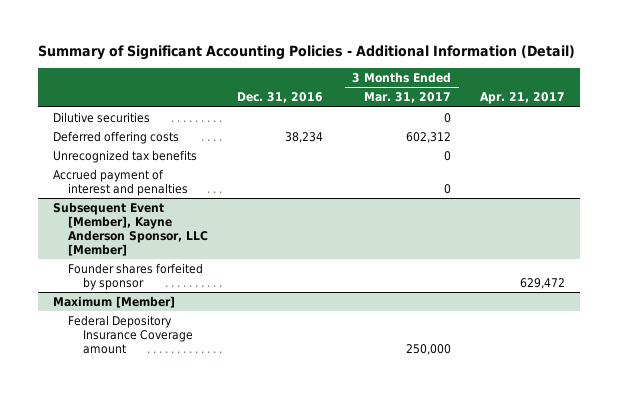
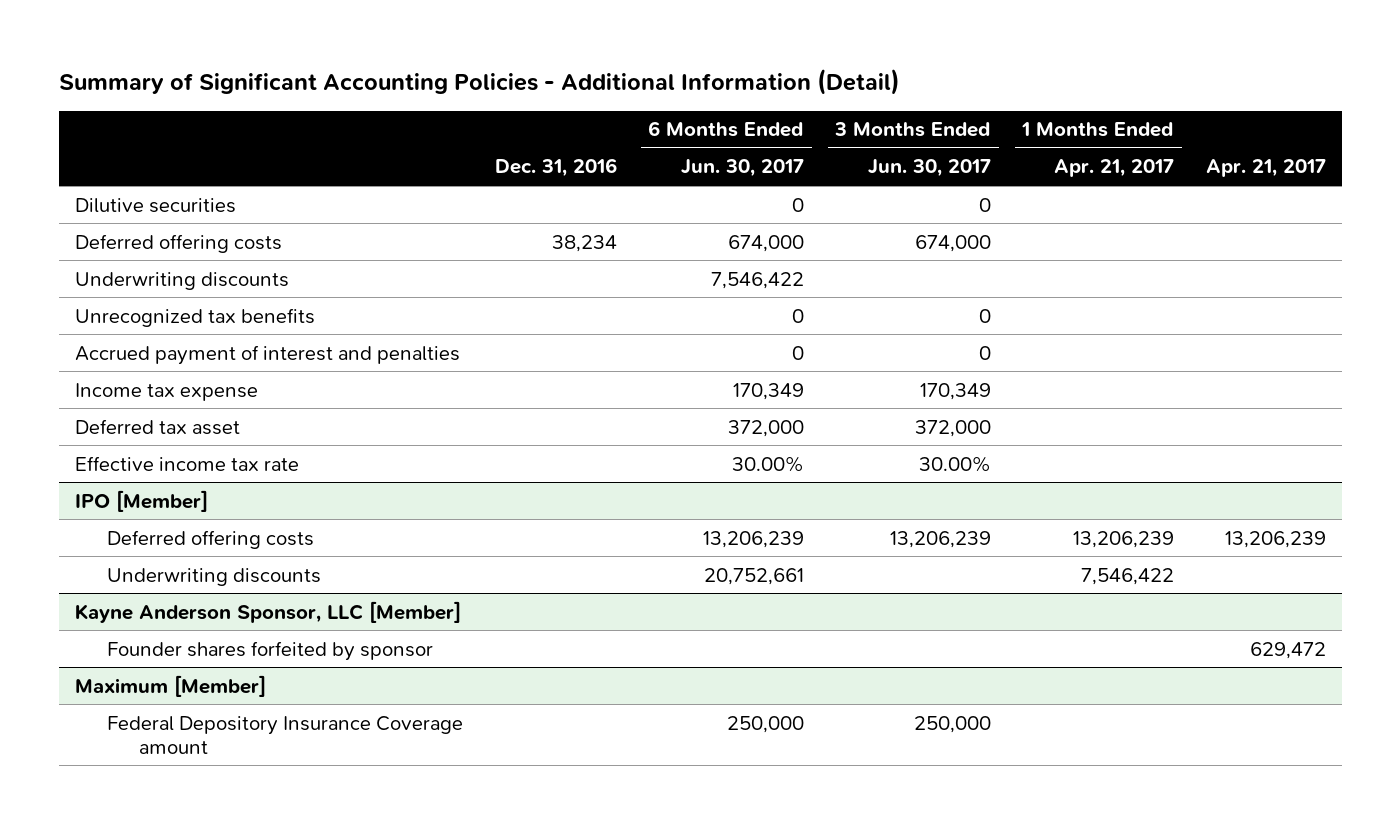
- | Dec. 31, 2016 | 3 Months Ended Mar. 31, 2017 | Apr. 21, 2017
+ | Dec. 31, 2016 | 6 Months Ended Jun. 30, 2017 | 3 Months Ended Jun. 30, 2017 | 1 Months Ended Apr. 21, 2017 | Apr. 21, 2017
+ Underwriting discounts | | 7,546,422 | | |
- Subsequent Event [Member], Kayne Anderson Sponsor, LLC [Member]
+ Income tax expense | | 170,349 | 170,349 | |
+ Deferred tax asset | | 372,000 | 372,000 | |
+ Effective income tax rate | | 30.00% | 30.00% | |
+ IPO [Member]
+ Deferred offering costs | | 13,206,239 | 13,206,239 | 13,206,239 | 13,206,239
+ Underwriting discounts | | 20,752,661 | | 7,546,422 |
+ Kayne Anderson Sponsor, LLC [Member]

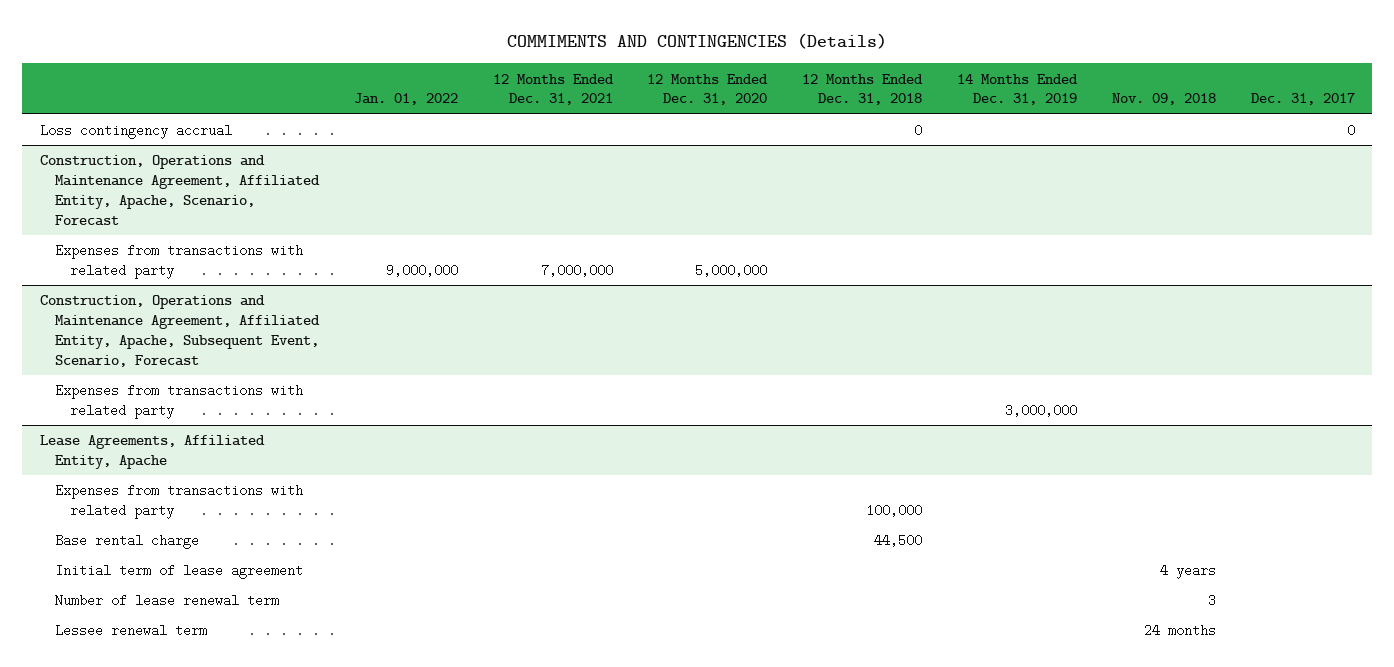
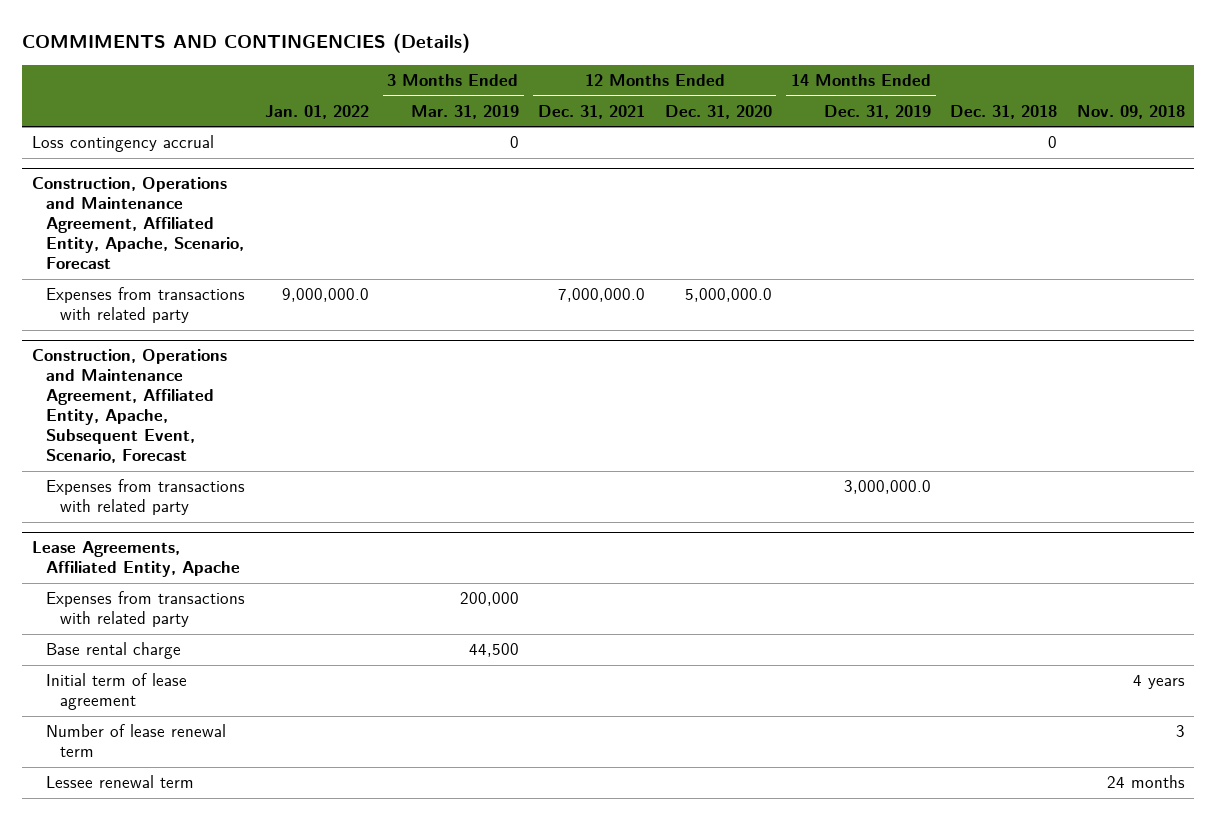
- | Jan. 01, 2022 | 12 Months Ended Dec. 31, 2021 | 12 Months Ended Dec. 31, 2020 | 12 Months Ended Dec. 31, 2018 | 14 Months Ended Dec. 31, 2019 | Nov. 09, 2018 | Dec. 31, 2017
+ | Jan. 01, 2022 | 3 Months Ended Mar. 31, 2019 | 12 Months Ended Dec. 31, 2021 | 12 Months Ended Dec. 31, 2020 | 14 Months Ended Dec. 31, 2019 | Dec. 31, 2018 | Nov. 09, 2018
@ Construction, Operations and Maintenance Agreement, Affiliated Entity, Apache, Scenario, Forecast
- Expenses from transactions with related party | 9,000,000 | 7,000,000 | 5,000,000 | | | |
+ Expenses from transactions with related party | 9,000,000.0 | | 7,000,000.0 | 5,000,000.0 | | |
@ Construction, Operations and Maintenance Agreement, Affiliated Entity, Apache, Subsequent Event, Scenario, Forecast
- Expenses from transactions with related party | | | | | 3,000,000 | |
+ Expenses from transactions with related party | | | | | 3,000,000.0 | |

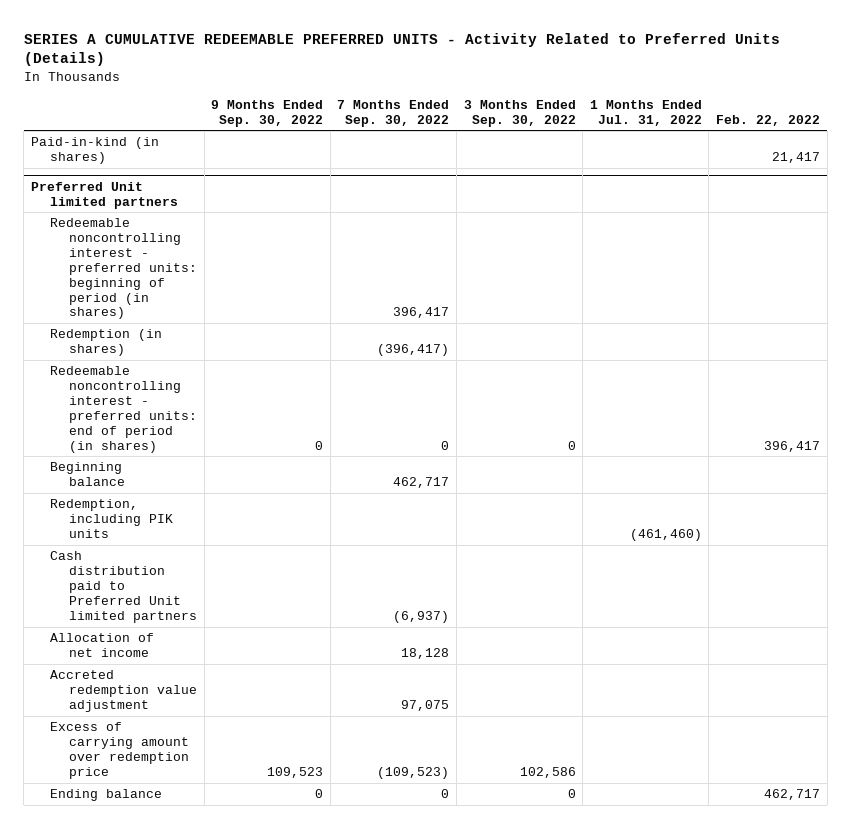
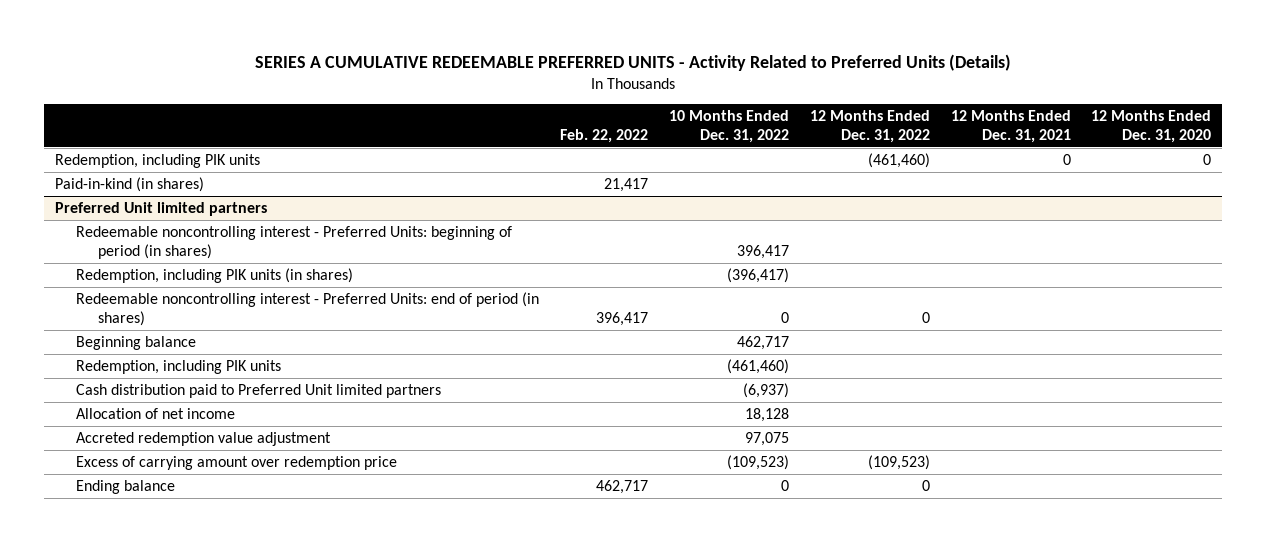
- | 9 Months Ended Sep. 30, 2022 | 7 Months Ended Sep. 30, 2022 | 3 Months Ended Sep. 30, 2022 | 1 Months Ended Jul. 31, 2022 | Feb. 22, 2022
+ | Feb. 22, 2022 | 10 Months Ended Dec. 31, 2022 | 12 Months Ended Dec. 31, 2022 | 12 Months Ended Dec. 31, 2021 | 12 Months Ended Dec. 31, 2020
+ Redemption, including PIK units | | | (461,460) | 0 | 0
@ Preferred Unit limited partners
- Redeemable noncontrolling interest - preferred units: beginning of period (in shares) | | 396,417 | | |
- Redemption (in shares) | | (396,417) | | |
- Redeemable noncontrolling interest - preferred units: end of period (in shares) | 0 | 0 | 0 | | 396,417
+ Redeemable noncontrolling interest - Preferred Units: beginning of period (in shares) | | 396,417 | | |
+ Redemption, including PIK units (in shares) | | (396,417) | | |
+ Redeemable noncontrolling interest - Preferred Units: end of period (in shares) | 396,417 | 0 | 0 | |

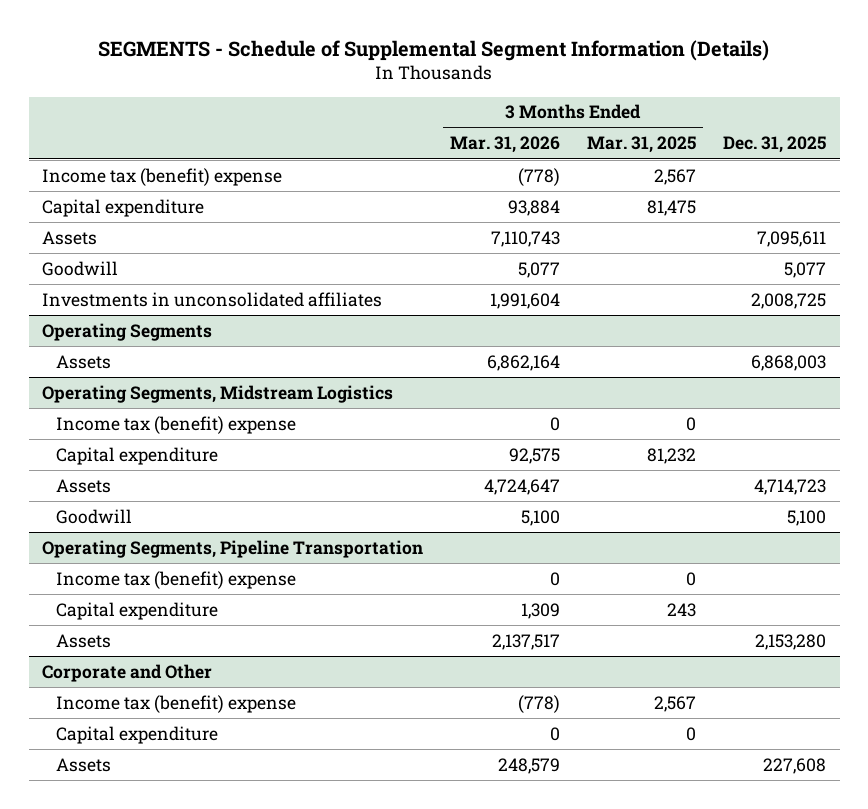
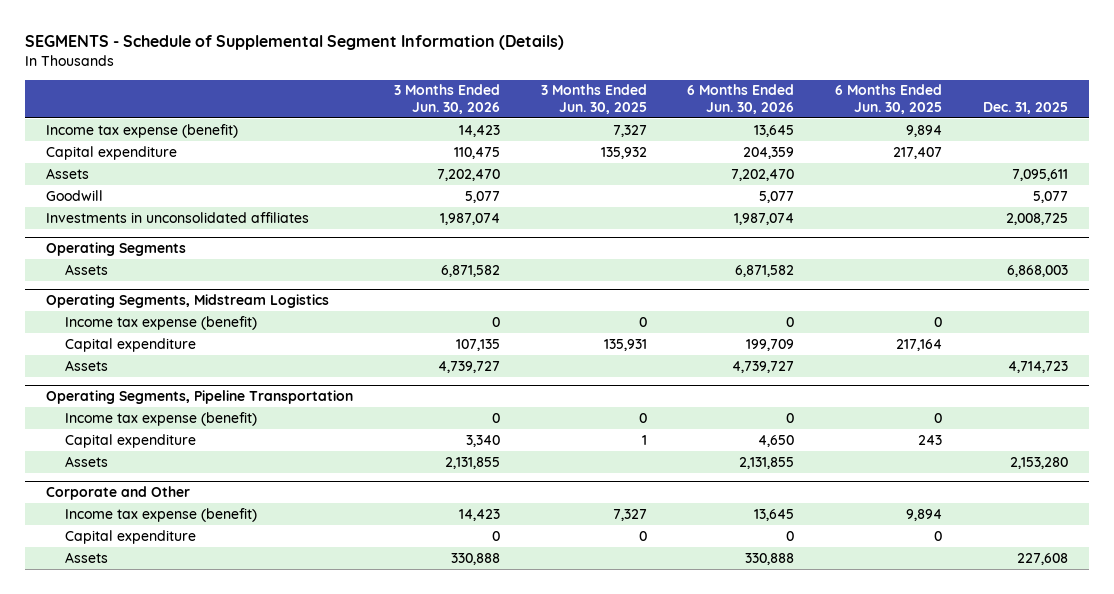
- | 3 Months Ended Mar. 31, 2026 | 3 Months Ended Mar. 31, 2025 | Dec. 31, 2025
+ | 3 Months Ended Jun. 30, 2026 | 3 Months Ended Jun. 30, 2025 | 6 Months Ended Jun. 30, 2026 | 6 Months Ended Jun. 30, 2025 | Dec. 31, 2025
- Income tax (benefit) expense | (778) | 2,567 |
+ Income tax expense (benefit) | 14,423 | 7,327 | 13,645 | 9,894 |
@ Operating Segments, Midstream Logistics
- Income tax (benefit) expense | 0 | 0 |
+ Income tax expense (benefit) | 0 | 0 | 0 | 0 |
- Goodwill | 5,100 | | 5,100
@ Operating Segments, Pipeline Transportation
- Income tax (benefit) expense | 0 | 0 |
+ Income tax expense (benefit) | 0 | 0 | 0 | 0 |
@ Corporate and Other
- Income tax (benefit) expense | (778) | 2,567 |
+ Income tax expense (benefit) | 14,423 | 7,327 | 13,645 | 9,894 |

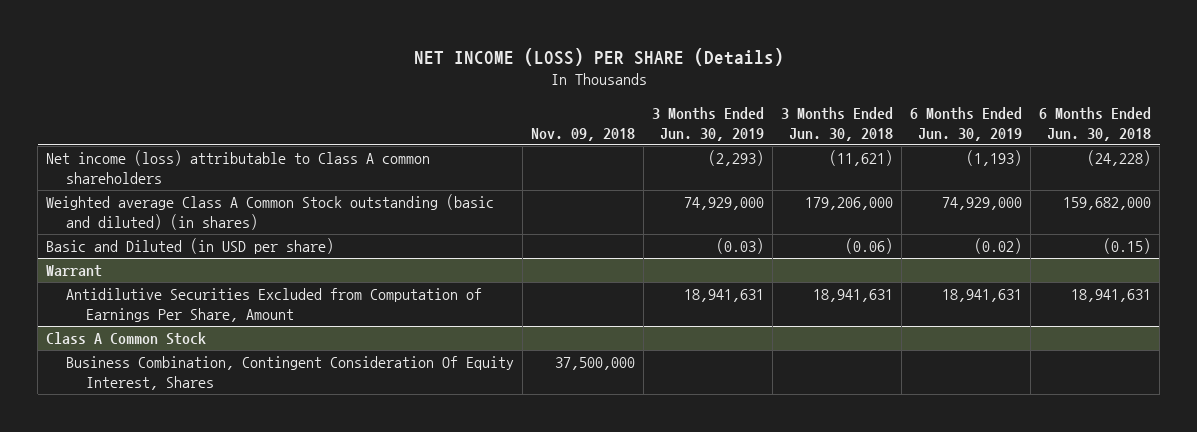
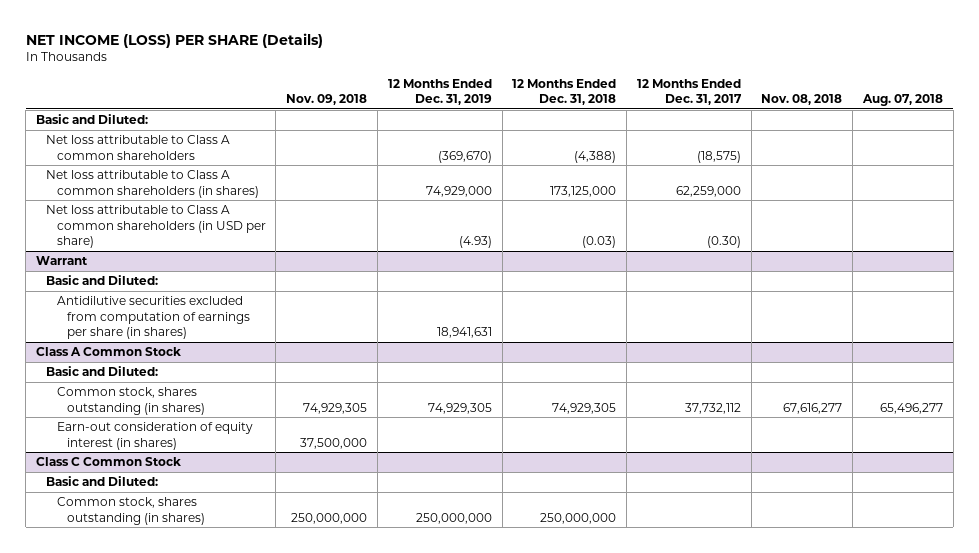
- | Nov. 09, 2018 | 3 Months Ended Jun. 30, 2019 | 3 Months Ended Jun. 30, 2018 | 6 Months Ended Jun. 30, 2019 | 6 Months Ended Jun. 30, 2018
+ | Nov. 09, 2018 | 12 Months Ended Dec. 31, 2019 | 12 Months Ended Dec. 31, 2018 | 12 Months Ended Dec. 31, 2017 | Nov. 08, 2018 | Aug. 07, 2018
- Net income (loss) attributable to Class A common shareholders | | (2,293) | (11,621) | (1,193) | (24,228)
- Weighted average Class A Common Stock outstanding (basic and diluted) (in shares) | | 74,929,000 | 179,206,000 | 74,929,000 | 159,682,000
- Basic and Diluted (in USD per share) | | (0.03) | (0.06) | (0.02) | (0.15)
+ Basic and Diluted:
+ Net loss attributable to Class A common shareholders | | (369,670) | (4,388) | (18,575) | |
+ Net loss attributable to Class A common shareholders (in shares) | | 74,929,000 | 173,125,000 | 62,259,000 | |
+ Net loss attributable to Class A common shareholders (in USD per share) | | (4.93) | (0.03) | (0.30) | |
@ Warrant
- Antidilutive Securities Excluded from Computation of Earnings Per Share, Amount | | 18,941,631 | 18,941,631 | 18,941,631 | 18,941,631
+ Basic and Diluted:
+ Antidilutive securities excluded from computation of earnings per share (in shares) | | 18,941,631 | | | |
@ Class A Common Stock
- Business Combination, Contingent Consideration Of Equity Interest, Shares | 37,500,000 | | | |
+ Basic and Diluted:
+ Common stock, shares outstanding (in shares) | 74,929,305 | 74,929,305 | 74,929,305 | 37,732,112 | 67,616,277 | 65,496,277
+ Earn-out consideration of equity interest (in shares) | 37,500,000 | | | | |
+ Class C Common Stock
+ Basic and Diluted:
+ Common stock, shares outstanding (in shares) | 250,000,000 | 250,000,000 | 250,000,000 | | |

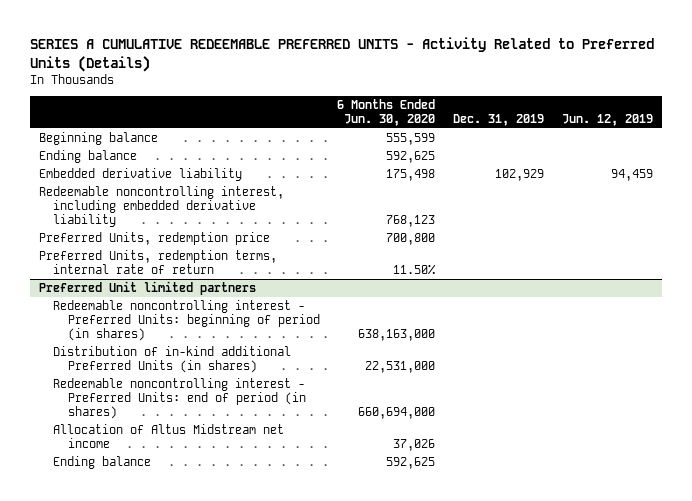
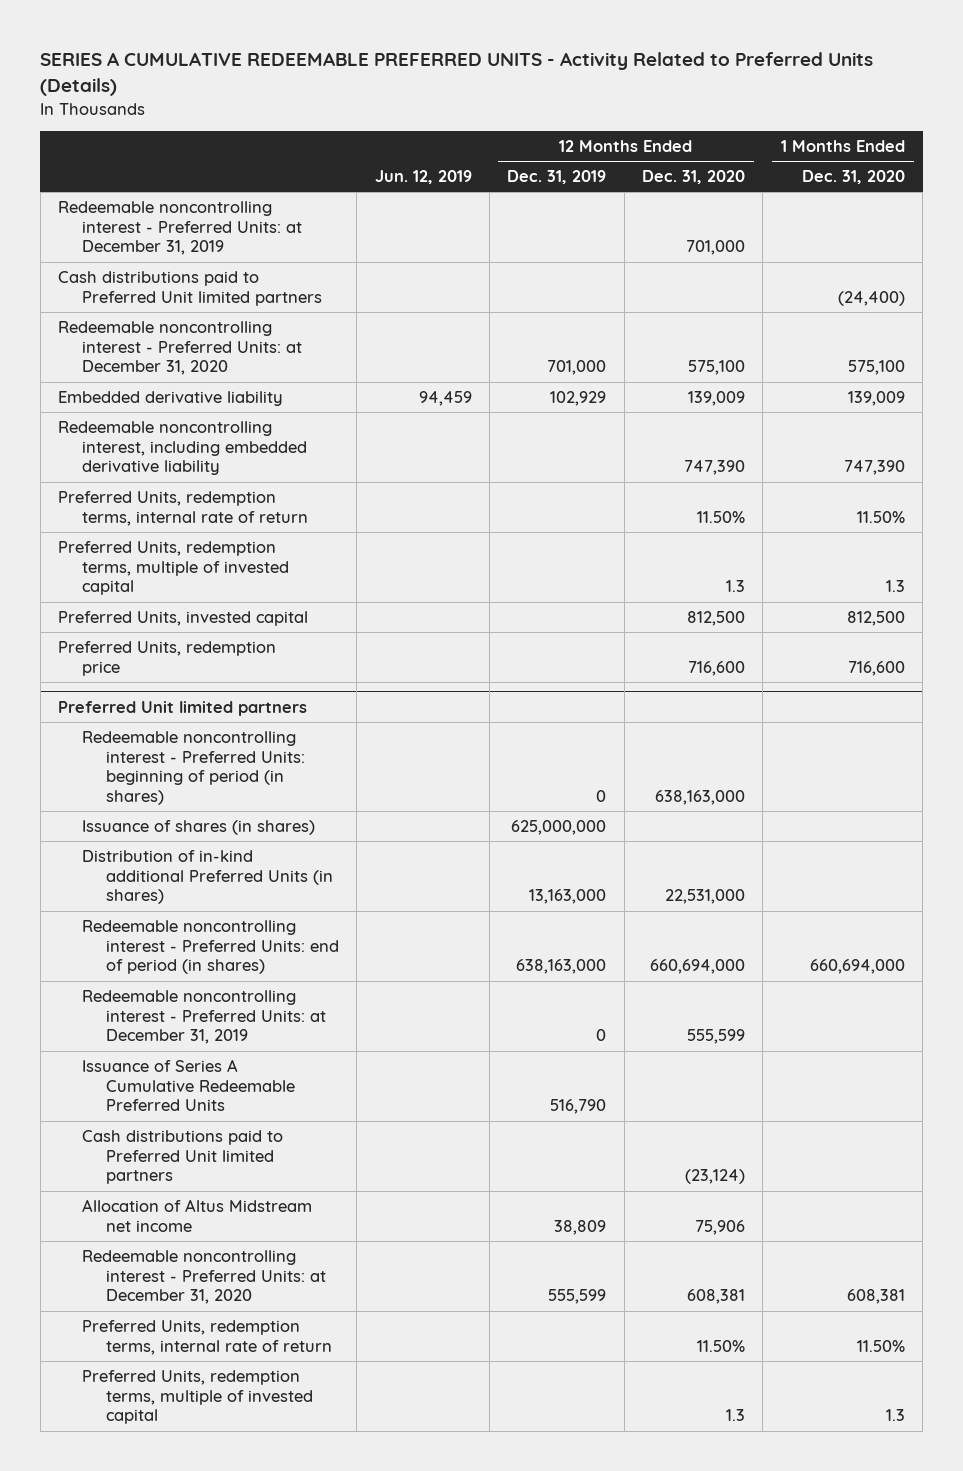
- | 6 Months Ended Jun. 30, 2020 | Dec. 31, 2019 | Jun. 12, 2019
+ | Jun. 12, 2019 | 12 Months Ended Dec. 31, 2019 | 12 Months Ended Dec. 31, 2020 | 1 Months Ended Dec. 31, 2020
- Beginning balance | 555,599 | |
- Ending balance | 592,625 | |
+ Redeemable noncontrolling interest - Preferred Units: at December 31, 2019 | | | 701,000 |
+ Cash distributions paid to Preferred Unit limited partners | | | | (24,400)
+ Redeemable noncontrolling interest - Preferred Units: at December 31, 2020 | | 701,000 | 575,100 | 575,100
+ Preferred Units, redemption terms, multiple of invested capital | | | 1.3 | 1.3
+ Preferred Units, invested capital | | | 812,500 | 812,500
moved down: Preferred Units, redemption price | | | 716,600 | 716,600
@ Preferred Unit limited partners
+ Issuance of shares (in shares) | | 625,000,000 | |
+ Redeemable noncontrolling interest - Preferred Units: at December 31, 2019 | | 0 | 555,599 |
+ Issuance of Series A Cumulative Redeemable Preferred Units | | 516,790 | |
+ Cash distributions paid to Preferred Unit limited partners | | | (23,124) |
- Ending balance | 592,625 | |
+ Redeemable noncontrolling interest - Preferred Units: at December 31, 2020 | | 555,599 | 608,381 | 608,381
+ Preferred Units, redemption terms, internal rate of return | | | 11.50% | 11.50%
+ Preferred Units, redemption terms, multiple of invested capital | | | 1.3 | 1.3

